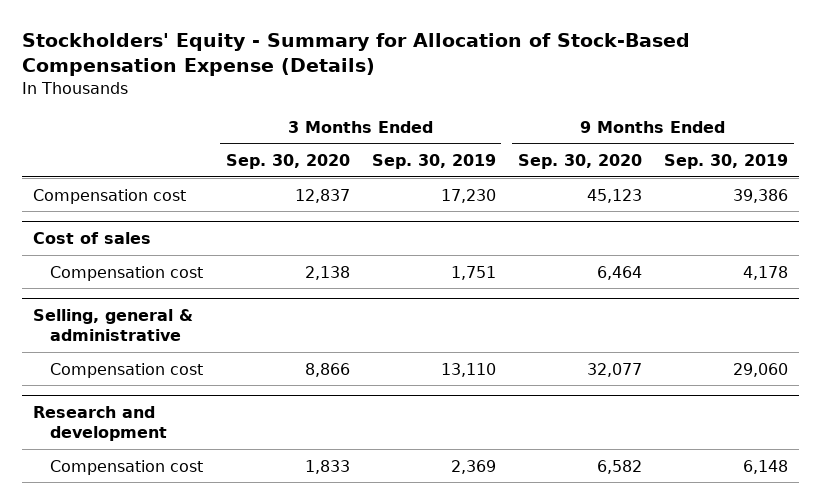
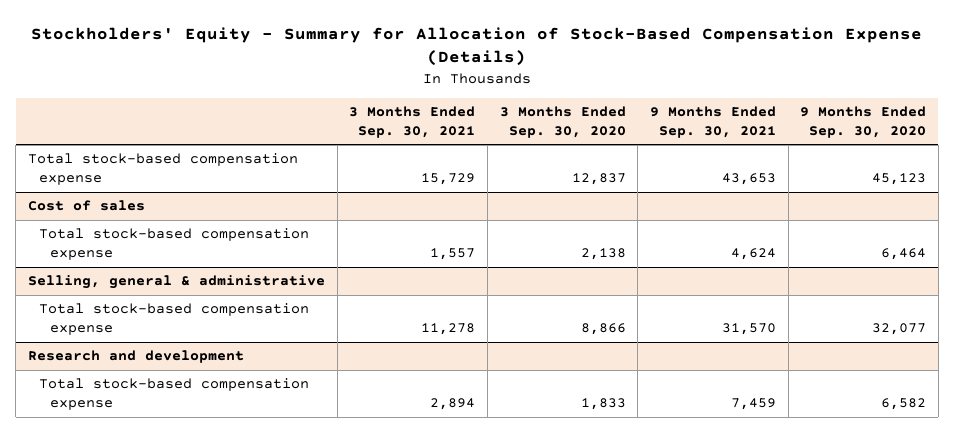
- | 3 Months Ended Sep. 30, 2020 | 3 Months Ended Sep. 30, 2019 | 9 Months Ended Sep. 30, 2020 | 9 Months Ended Sep. 30, 2019
+ | 3 Months Ended Sep. 30, 2021 | 3 Months Ended Sep. 30, 2020 | 9 Months Ended Sep. 30, 2021 | 9 Months Ended Sep. 30, 2020
- Compensation cost | 12,837 | 17,230 | 45,123 | 39,386
+ Total stock-based compensation expense | 15,729 | 12,837 | 43,653 | 45,123
@ Cost of sales
- Compensation cost | 2,138 | 1,751 | 6,464 | 4,178
+ Total stock-based compensation expense | 1,557 | 2,138 | 4,624 | 6,464
@ Selling, general & administrative
- Compensation cost | 8,866 | 13,110 | 32,077 | 29,060
+ Total stock-based compensation expense | 11,278 | 8,866 | 31,570 | 32,077
@ Research and development
- Compensation cost | 1,833 | 2,369 | 6,582 | 6,148
+ Total stock-based compensation expense | 2,894 | 1,833 | 7,459 | 6,582

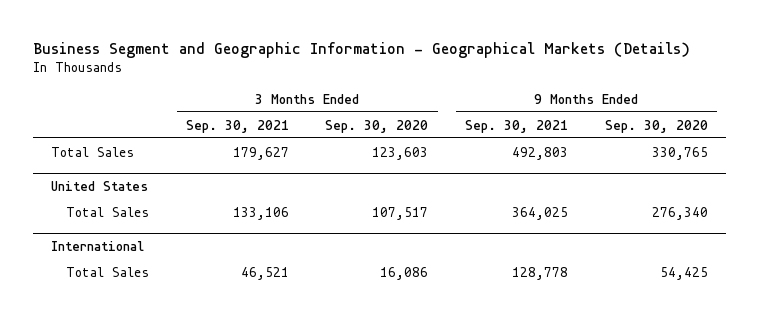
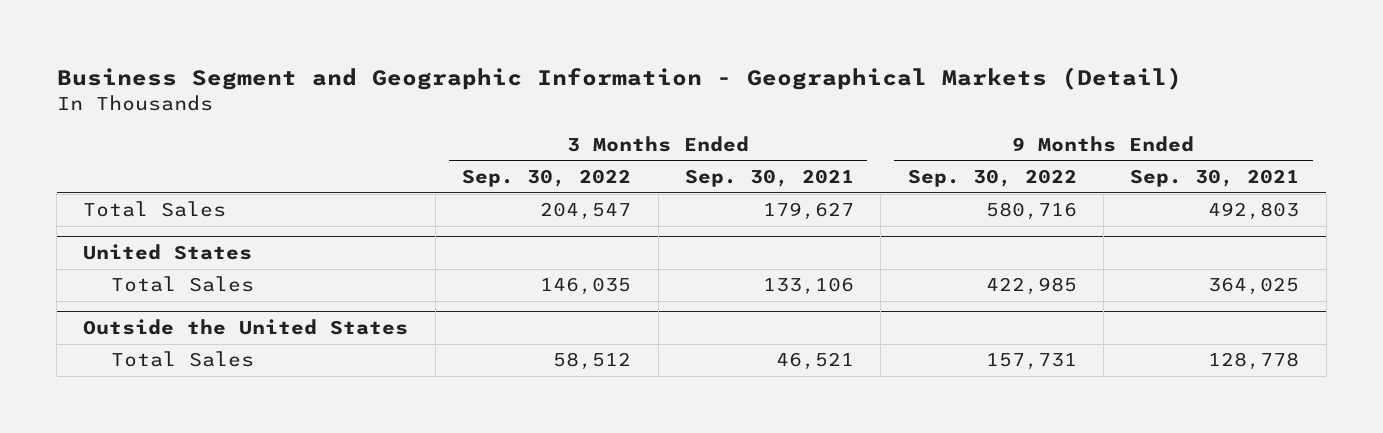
- Business Segment and Geographic Information - Geographical Markets (Details)
+ Business Segment and Geographic Information - Geographical Markets (Detail)
- | 3 Months Ended Sep. 30, 2021 | 3 Months Ended Sep. 30, 2020 | 9 Months Ended Sep. 30, 2021 | 9 Months Ended Sep. 30, 2020
+ | 3 Months Ended Sep. 30, 2022 | 3 Months Ended Sep. 30, 2021 | 9 Months Ended Sep. 30, 2022 | 9 Months Ended Sep. 30, 2021
- International
+ Outside the United States

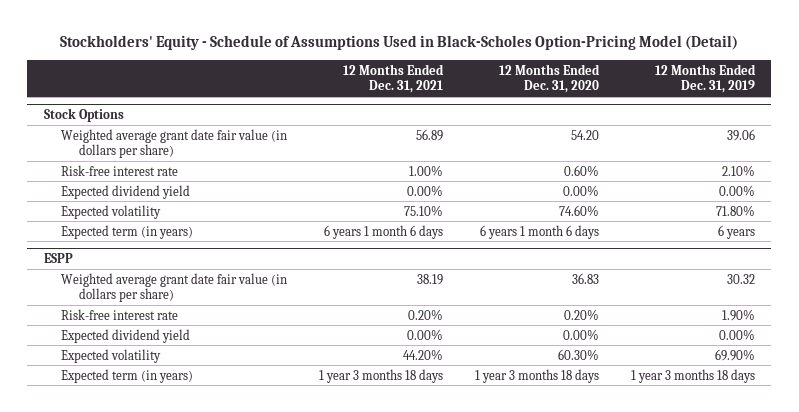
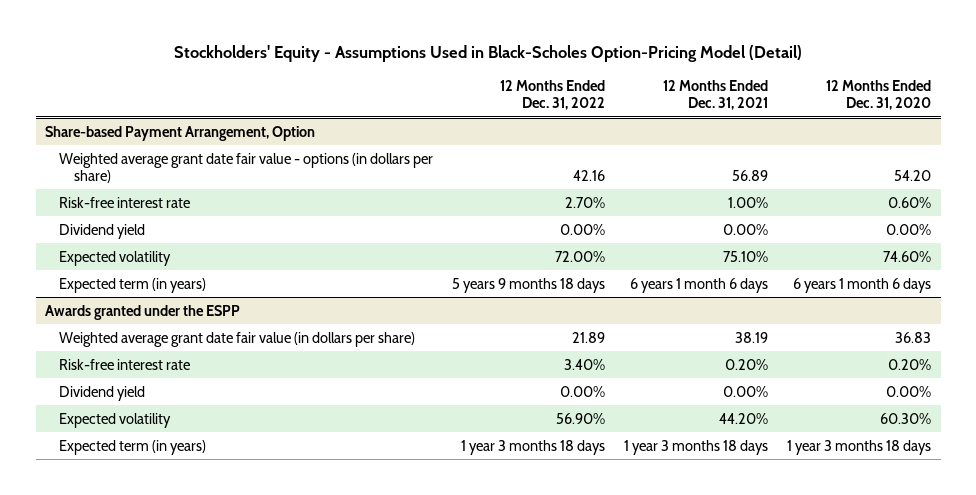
- Stockholders' Equity - Schedule of Assumptions Used in Black-Scholes Option-Pricing Model (Detail)
+ Stockholders' Equity - Assumptions Used in Black-Scholes Option-Pricing Model (Detail)
- | 12 Months Ended Dec. 31, 2021 | 12 Months Ended Dec. 31, 2020 | 12 Months Ended Dec. 31, 2019
+ | 12 Months Ended Dec. 31, 2022 | 12 Months Ended Dec. 31, 2021 | 12 Months Ended Dec. 31, 2020
- Stock Options
- Weighted average grant date fair value (in dollars per share) | 56.89 | 54.20 | 39.06
+ Share-based Payment Arrangement, Option
+ Weighted average grant date fair value - options (in dollars per share) | 42.16 | 56.89 | 54.20
- Expected dividend yield | 0.00% | 0.00% | 0.00%
+ Dividend yield | 0.00% | 0.00% | 0.00%
- ESPP
+ Awards granted under the ESPP
- Expected dividend yield | 0.00% | 0.00% | 0.00%
+ Dividend yield | 0.00% | 0.00% | 0.00%

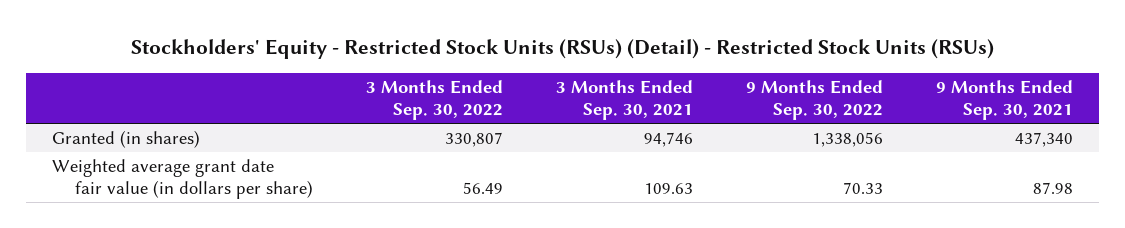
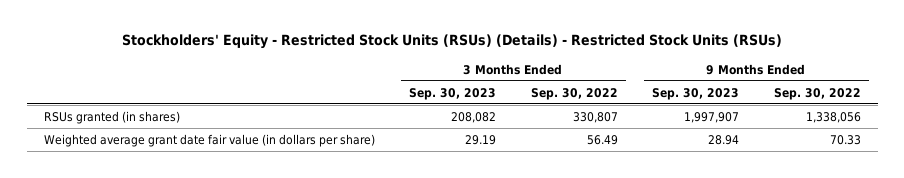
- Stockholders' Equity - Restricted Stock Units (RSUs) (Detail) - Restricted Stock Units (RSUs)
+ Stockholders' Equity - Restricted Stock Units (RSUs) (Details) - Restricted Stock Units (RSUs)
- | 3 Months Ended Sep. 30, 2022 | 3 Months Ended Sep. 30, 2021 | 9 Months Ended Sep. 30, 2022 | 9 Months Ended Sep. 30, 2021
+ | 3 Months Ended Sep. 30, 2023 | 3 Months Ended Sep. 30, 2022 | 9 Months Ended Sep. 30, 2023 | 9 Months Ended Sep. 30, 2022
- Granted (in shares) | 330,807 | 94,746 | 1,338,056 | 437,340
+ RSUs granted (in shares) | 208,082 | 330,807 | 1,997,907 | 1,338,056

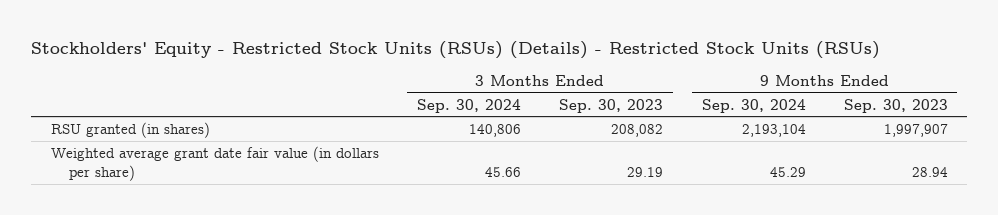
- | 3 Months Ended Sep. 30, 2023 | 3 Months Ended Sep. 30, 2022 | 9 Months Ended Sep. 30, 2023 | 9 Months Ended Sep. 30, 2022
+ | 3 Months Ended Sep. 30, 2024 | 3 Months Ended Sep. 30, 2023 | 9 Months Ended Sep. 30, 2024 | 9 Months Ended Sep. 30, 2023
- RSUs granted (in shares) | 208,082 | 330,807 | 1,997,907 | 1,338,056
+ RSU granted (in shares) | 140,806 | 208,082 | 2,193,104 | 1,997,907

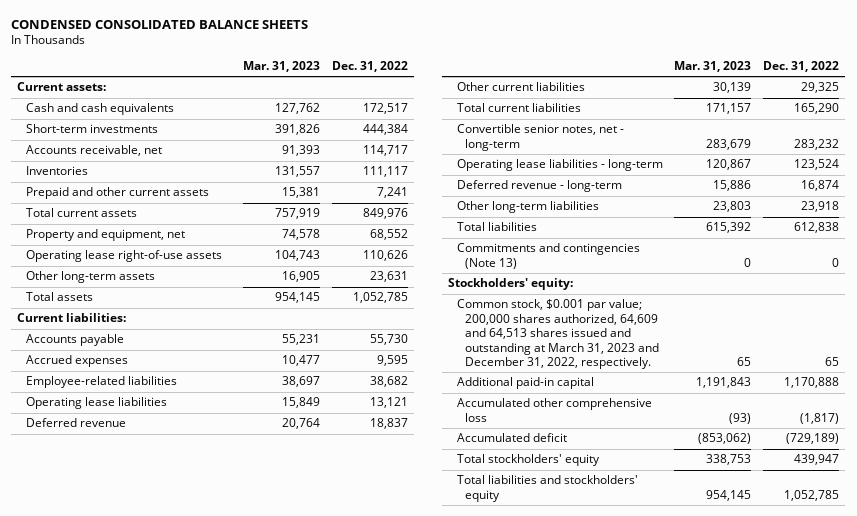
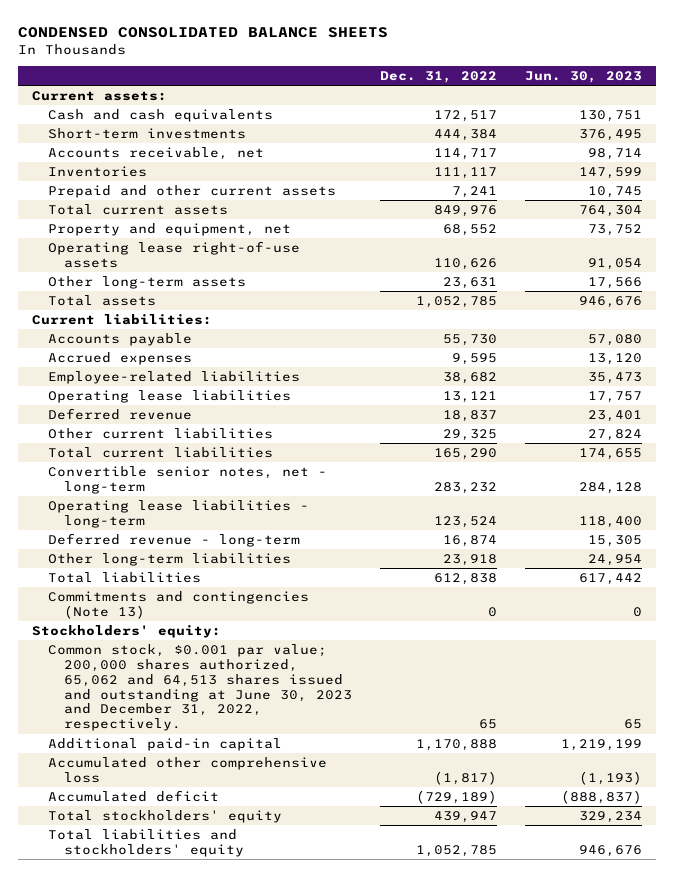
- | Mar. 31, 2023 | Dec. 31, 2022
+ | Dec. 31, 2022 | Jun. 30, 2023
- Common stock, $0.001 par value; 200,000 shares authorized, 64,609 and 64,513 shares issued and outstanding at March 31, 2023 and December 31, 2022, respectively. | 65 | 65
+ Common stock, $0.001 par value; 200,000 shares authorized, 65,062 and 64,513 shares issued and outstanding at June 30, 2023 and December 31, 2022, respectively. | 65 | 65

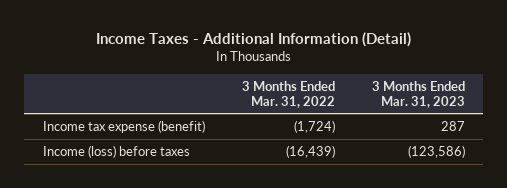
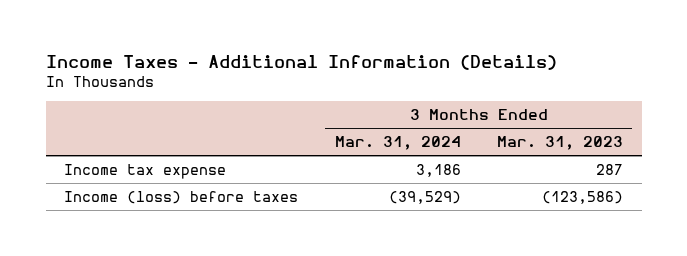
- Income Taxes - Additional Information (Detail)
+ Income Taxes - Additional Information (Details)
- | 3 Months Ended Mar. 31, 2022 | 3 Months Ended Mar. 31, 2023
+ | 3 Months Ended Mar. 31, 2024 | 3 Months Ended Mar. 31, 2023
- Income tax expense (benefit) | (1,724) | 287
+ Income tax expense | 3,186 | 287

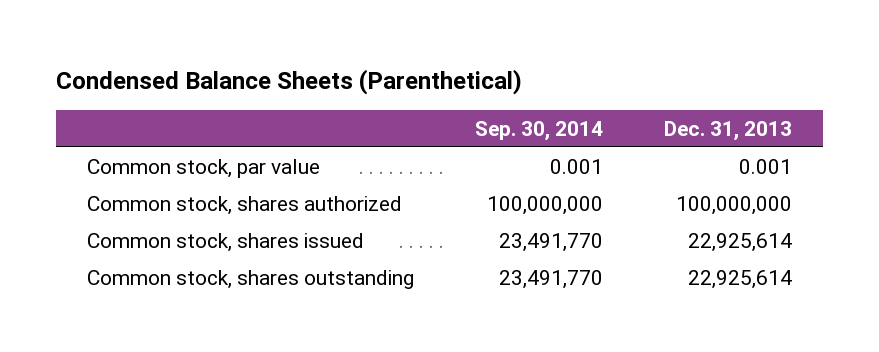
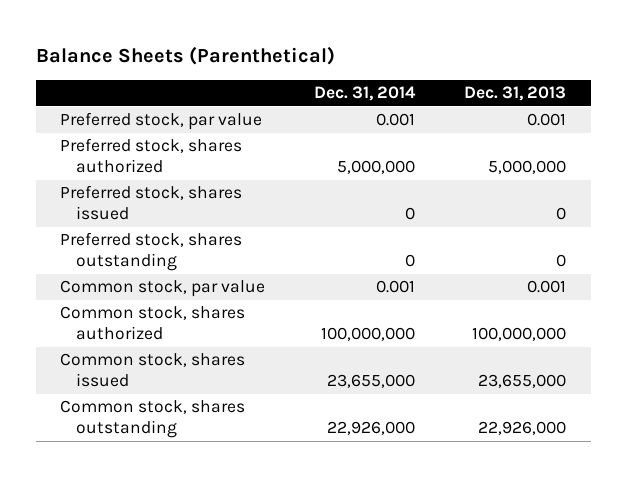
- Condensed Balance Sheets (Parenthetical)
+ Balance Sheets (Parenthetical)
- | Sep. 30, 2014 | Dec. 31, 2013
+ | Dec. 31, 2014 | Dec. 31, 2013
+ Preferred stock, par value | 0.001 | 0.001
+ Preferred stock, shares authorized | 5,000,000 | 5,000,000
+ Preferred stock, shares issued | 0 | 0
+ Preferred stock, shares outstanding | 0 | 0
- Common stock, shares issued | 23,491,770 | 22,925,614
- Common stock, shares outstanding | 23,491,770 | 22,925,614
+ Common stock, shares issued | 23,655,000 | 23,655,000
+ Common stock, shares outstanding | 22,926,000 | 22,926,000

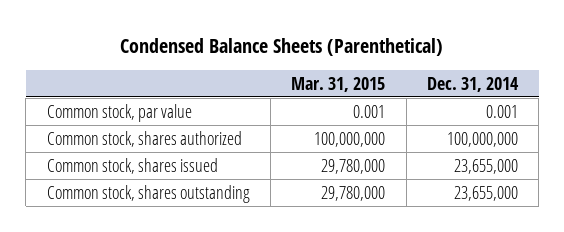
- Balance Sheets (Parenthetical)
+ Condensed Balance Sheets (Parenthetical)
- | Dec. 31, 2014 | Dec. 31, 2013
+ | Mar. 31, 2015 | Dec. 31, 2014
- Preferred stock, par value | 0.001 | 0.001
- Preferred stock, shares authorized | 5,000,000 | 5,000,000
- Preferred stock, shares issued | 0 | 0
- Preferred stock, shares outstanding | 0 | 0
- Common stock, shares outstanding | 22,926,000 | 22,926,000
+ Common stock, shares outstanding | 29,780,000 | 23,655,000

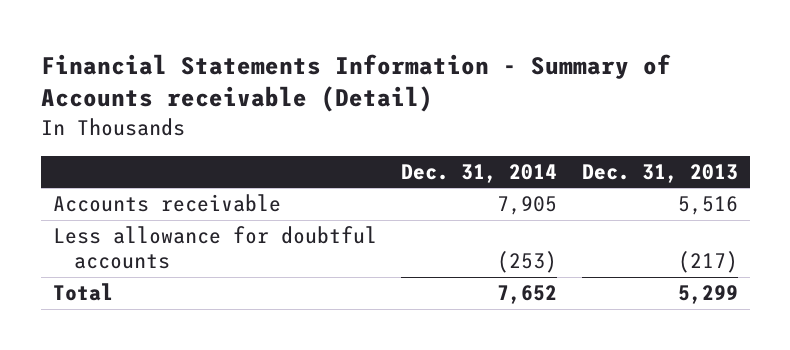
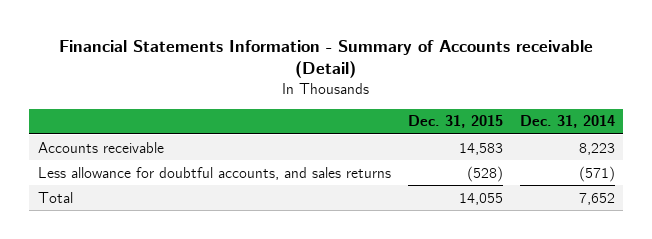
- | Dec. 31, 2014 | Dec. 31, 2013
+ | Dec. 31, 2015 | Dec. 31, 2014
- Accounts receivable | 7,905 | 5,516
- Less allowance for doubtful accounts | (253) | (217)
+ Accounts receivable | 14,583 | 8,223
+ Less allowance for doubtful accounts, and sales returns | (528) | (571)

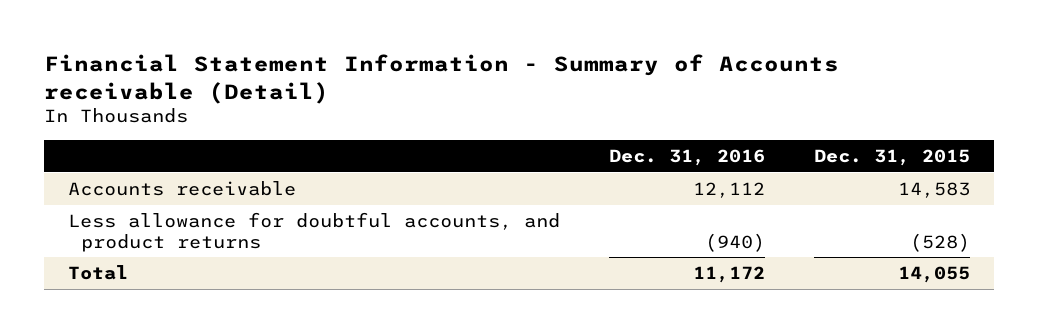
- Financial Statements Information - Summary of Accounts receivable (Detail)
+ Financial Statement Information - Summary of Accounts receivable (Detail)
- | Dec. 31, 2015 | Dec. 31, 2014
+ | Dec. 31, 2016 | Dec. 31, 2015
- Less allowance for doubtful accounts, and sales returns | (528) | (571)
+ Less allowance for doubtful accounts, and product returns | (940) | (528)

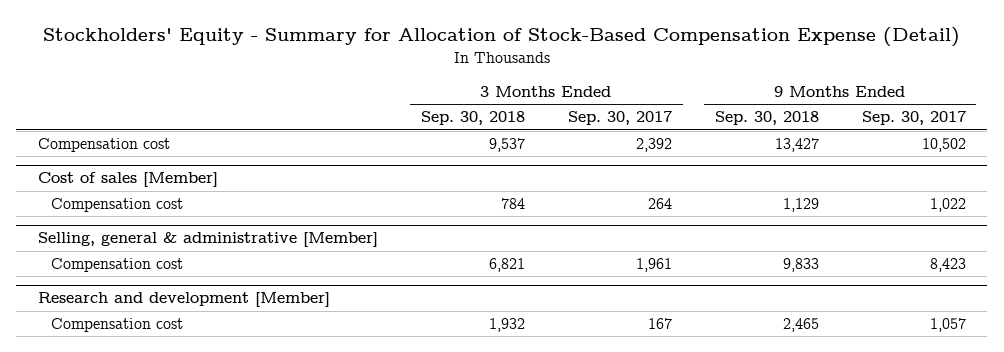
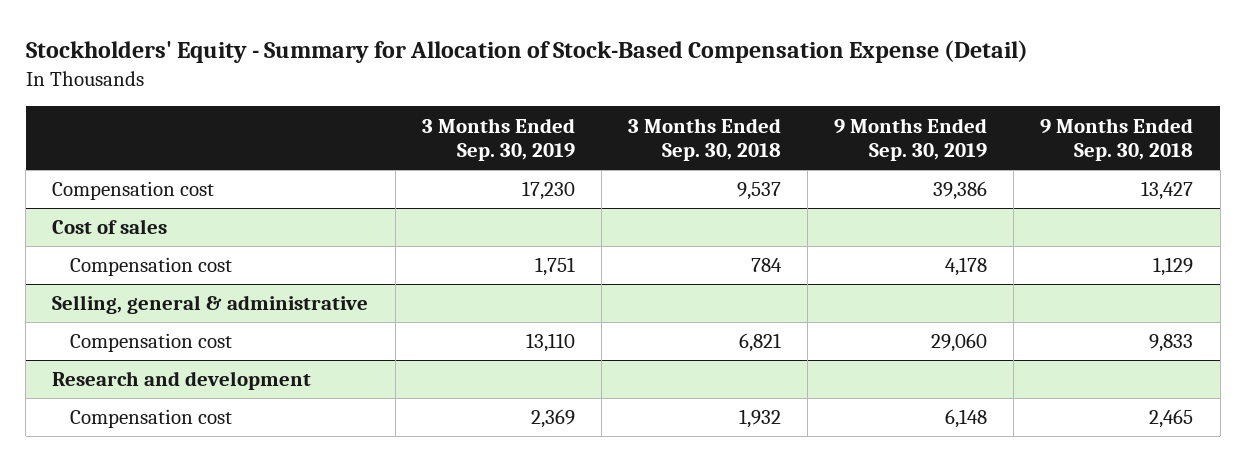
- | 3 Months Ended Sep. 30, 2018 | 3 Months Ended Sep. 30, 2017 | 9 Months Ended Sep. 30, 2018 | 9 Months Ended Sep. 30, 2017
+ | 3 Months Ended Sep. 30, 2019 | 3 Months Ended Sep. 30, 2018 | 9 Months Ended Sep. 30, 2019 | 9 Months Ended Sep. 30, 2018
- Cost of sales [Member]
+ Cost of sales
- Selling, general & administrative [Member]
+ Selling, general & administrative
- Research and development [Member]
+ Research and development

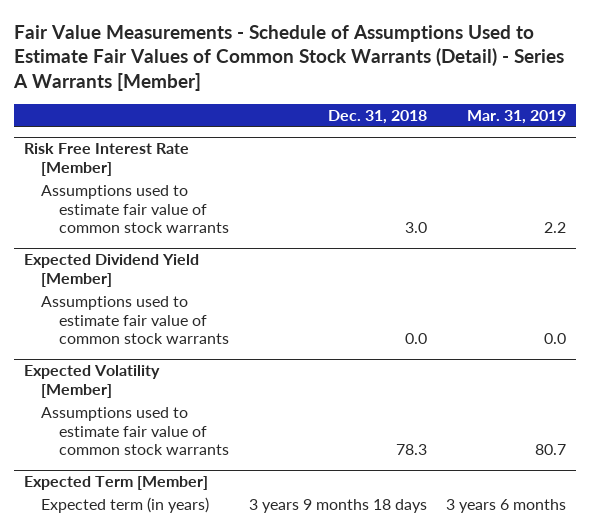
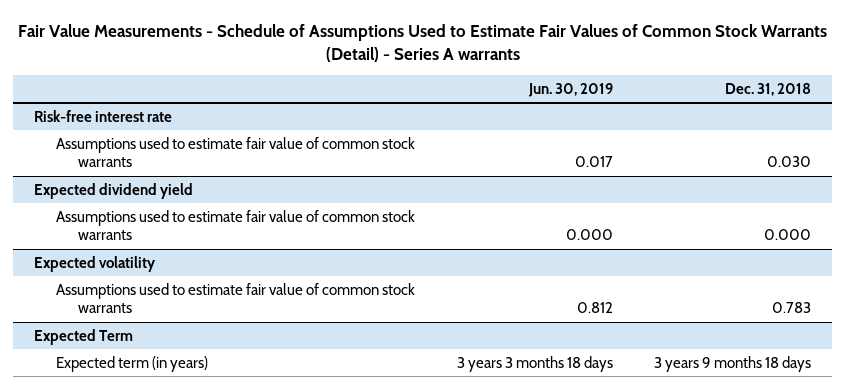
- Fair Value Measurements - Schedule of Assumptions Used to Estimate Fair Values of Common Stock Warrants (Detail) - Series A Warrants [Member]
+ Fair Value Measurements - Schedule of Assumptions Used to Estimate Fair Values of Common Stock Warrants (Detail) - Series A warrants
- | Dec. 31, 2018 | Mar. 31, 2019
+ | Jun. 30, 2019 | Dec. 31, 2018
- Risk Free Interest Rate [Member]
- Assumptions used to estimate fair value of common stock warrants | 3.0 | 2.2
- Expected Dividend Yield [Member]
- Assumptions used to estimate fair value of common stock warrants | 0.0 | 0.0
- Expected Volatility [Member]
- Assumptions used to estimate fair value of common stock warrants | 78.3 | 80.7
- Expected Term [Member]
+ Risk-free interest rate
+ Assumptions used to estimate fair value of common stock warrants | 0.017 | 0.030
+ Expected dividend yield
+ Assumptions used to estimate fair value of common stock warrants | 0.000 | 0.000
+ Expected volatility
+ Assumptions used to estimate fair value of common stock warrants | 0.812 | 0.783
+ Expected Term

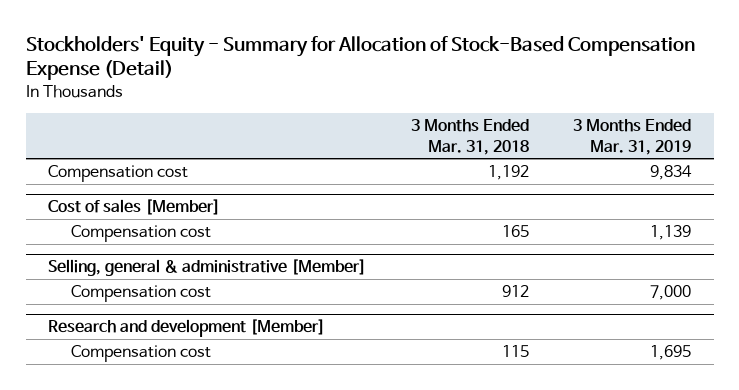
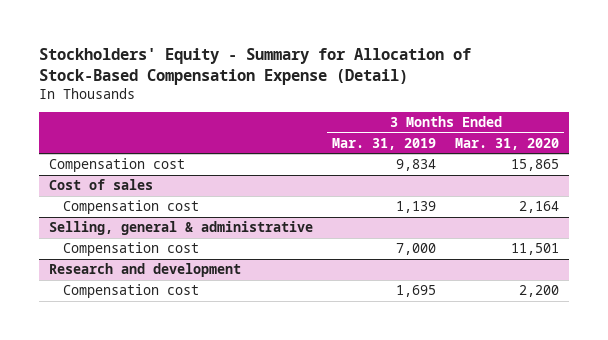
- | 3 Months Ended Mar. 31, 2018 | 3 Months Ended Mar. 31, 2019
+ | 3 Months Ended Mar. 31, 2019 | 3 Months Ended Mar. 31, 2020
- Cost of sales [Member]
+ Cost of sales
- Selling, general & administrative [Member]
+ Selling, general & administrative
- Research and development [Member]
+ Research and development

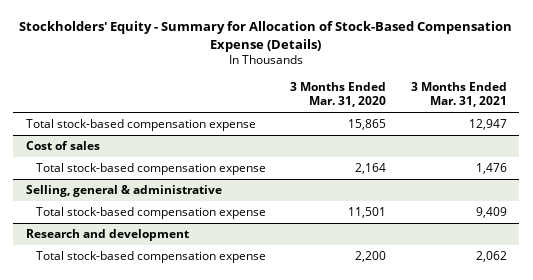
- Stockholders' Equity - Summary for Allocation of Stock-Based Compensation Expense (Detail)
+ Stockholders' Equity - Summary for Allocation of Stock-Based Compensation Expense (Details)
- | 3 Months Ended Mar. 31, 2019 | 3 Months Ended Mar. 31, 2020
+ | 3 Months Ended Mar. 31, 2020 | 3 Months Ended Mar. 31, 2021
- Compensation cost | 9,834 | 15,865
+ Total stock-based compensation expense | 15,865 | 12,947
@ Cost of sales
- Compensation cost | 1,139 | 2,164
+ Total stock-based compensation expense | 2,164 | 1,476
@ Selling, general & administrative
- Compensation cost | 7,000 | 11,501
+ Total stock-based compensation expense | 11,501 | 9,409
@ Research and development
- Compensation cost | 1,695 | 2,200
+ Total stock-based compensation expense | 2,200 | 2,062

